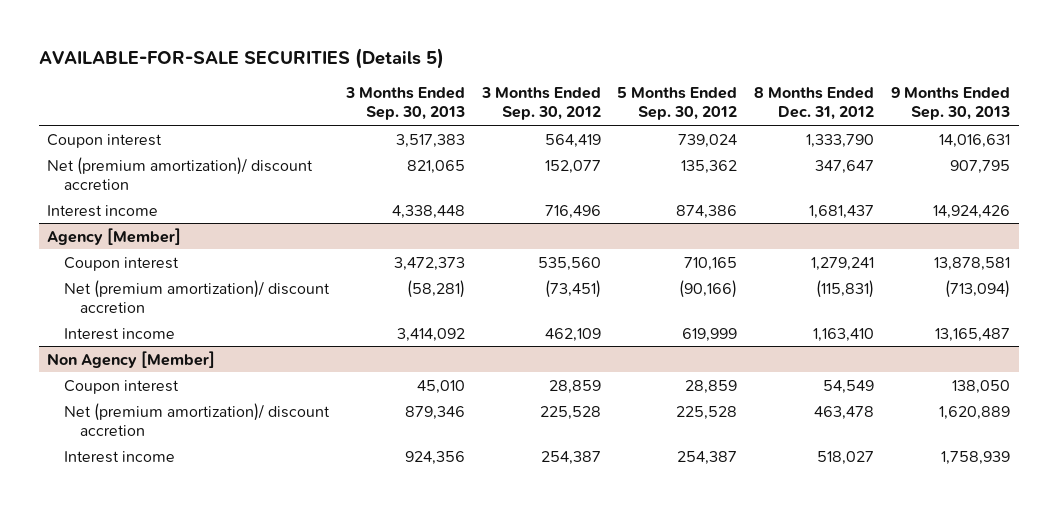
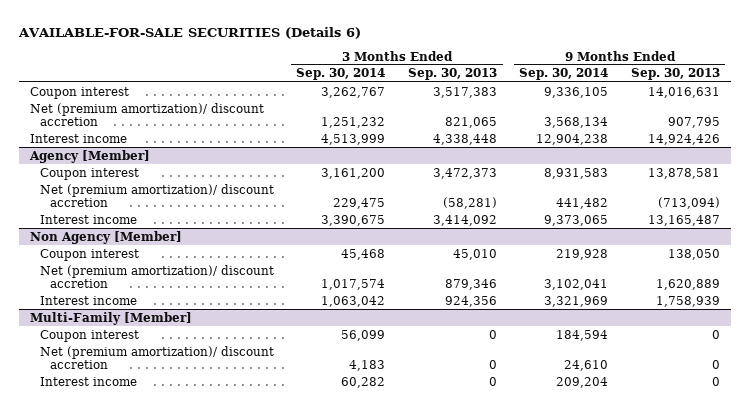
- AVAILABLE-FOR-SALE SECURITIES (Details 5)
+ AVAILABLE-FOR-SALE SECURITIES (Details 6)
- | 3 Months Ended Sep. 30, 2013 | 3 Months Ended Sep. 30, 2012 | 5 Months Ended Sep. 30, 2012 | 8 Months Ended Dec. 31, 2012 | 9 Months Ended Sep. 30, 2013
+ | 3 Months Ended Sep. 30, 2014 | 3 Months Ended Sep. 30, 2013 | 9 Months Ended Sep. 30, 2014 | 9 Months Ended Sep. 30, 2013
+ Multi-Family [Member]
+ Coupon interest | 56,099 | 0 | 184,594 | 0
+ Net (premium amortization)/ discount accretion | 4,183 | 0 | 24,610 | 0
+ Interest income | 60,282 | 0 | 209,204 | 0

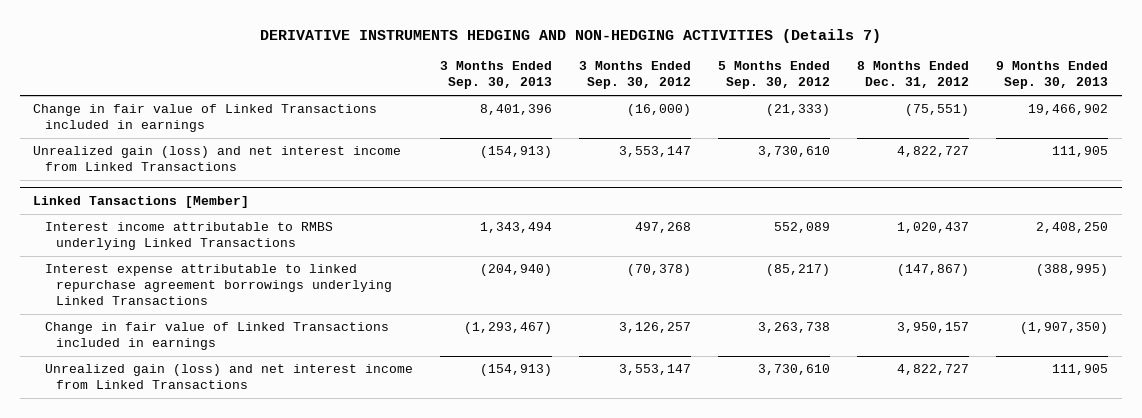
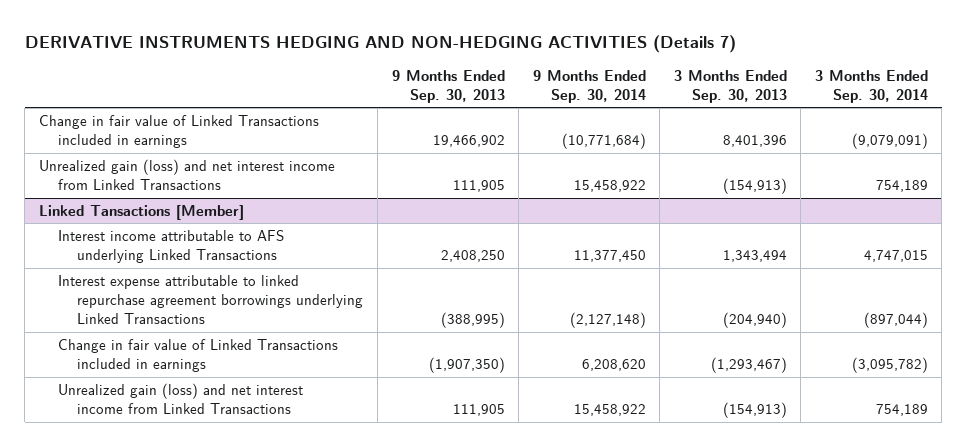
- | 3 Months Ended Sep. 30, 2013 | 3 Months Ended Sep. 30, 2012 | 5 Months Ended Sep. 30, 2012 | 8 Months Ended Dec. 31, 2012 | 9 Months Ended Sep. 30, 2013
+ | 9 Months Ended Sep. 30, 2013 | 9 Months Ended Sep. 30, 2014 | 3 Months Ended Sep. 30, 2013 | 3 Months Ended Sep. 30, 2014
@ Linked Tansactions [Member]
- Interest income attributable to RMBS underlying Linked Transactions | 1,343,494 | 497,268 | 552,089 | 1,020,437 | 2,408,250
+ Interest income attributable to AFS underlying Linked Transactions | 2,408,250 | 11,377,450 | 1,343,494 | 4,747,015

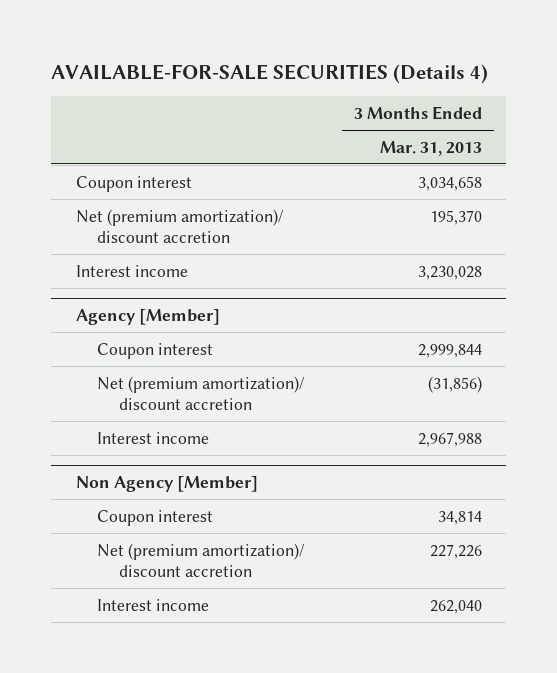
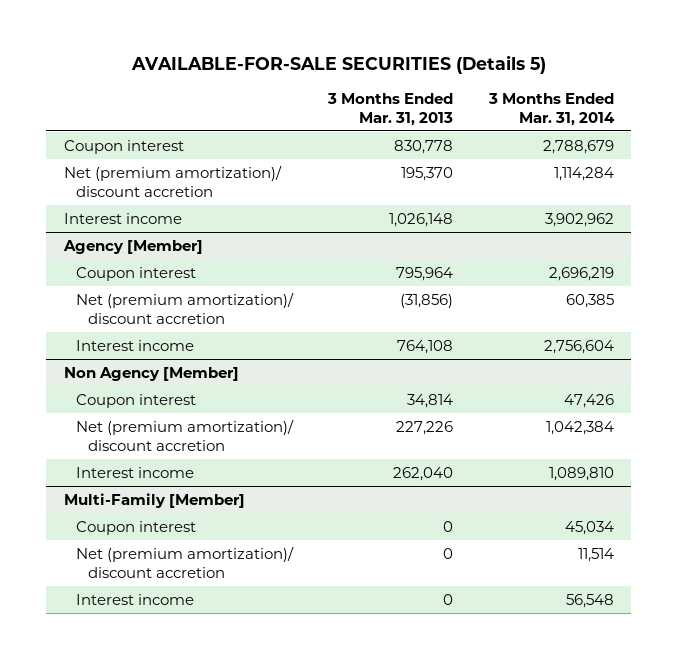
- AVAILABLE-FOR-SALE SECURITIES (Details 4)
+ AVAILABLE-FOR-SALE SECURITIES (Details 5)
- | 3 Months Ended Mar. 31, 2013
+ | 3 Months Ended Mar. 31, 2013 | 3 Months Ended Mar. 31, 2014
- Coupon interest | 3,034,658
+ Coupon interest | 830,778 | 2,788,679
- Interest income | 3,230,028
+ Interest income | 1,026,148 | 3,902,962
@ Agency [Member]
- Coupon interest | 2,999,844
+ Coupon interest | 795,964 | 2,696,219
- Interest income | 2,967,988
+ Interest income | 764,108 | 2,756,604
+ Multi-Family [Member]
+ Coupon interest | 0 | 45,034
+ Net (premium amortization)/ discount accretion | 0 | 11,514
+ Interest income | 0 | 56,548

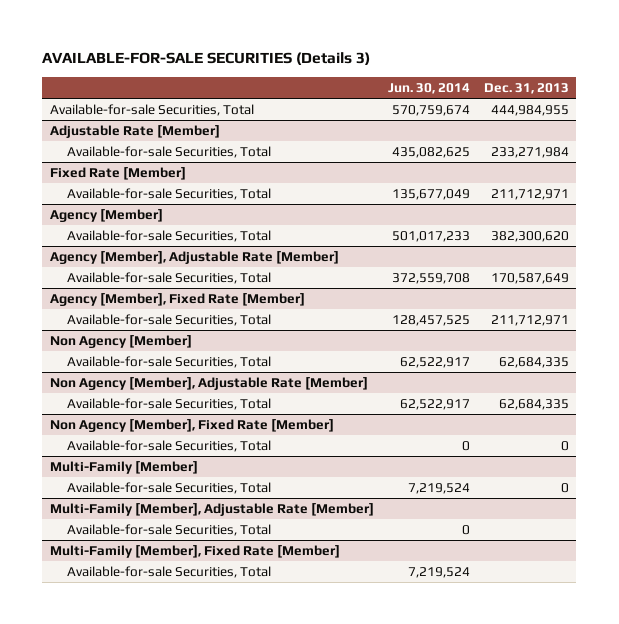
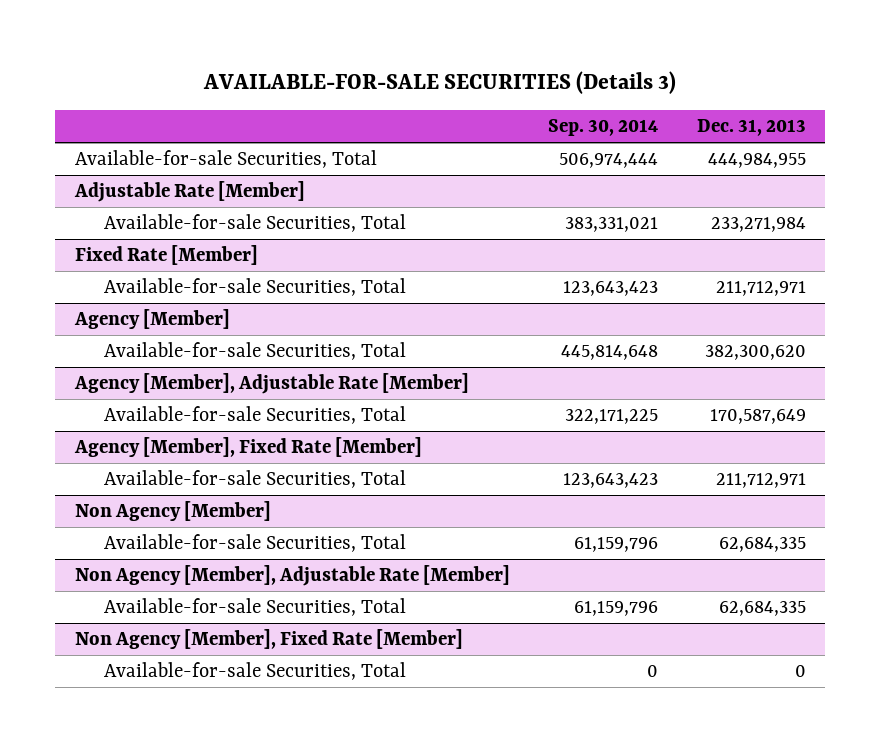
- | Jun. 30, 2014 | Dec. 31, 2013
+ | Sep. 30, 2014 | Dec. 31, 2013
- Multi-Family [Member]
- Available-for-sale Securities, Total | 7,219,524 | 0
- Multi-Family [Member], Adjustable Rate [Member]
- Available-for-sale Securities, Total | 0 |
- Multi-Family [Member], Fixed Rate [Member]
- Available-for-sale Securities, Total | 7,219,524 |

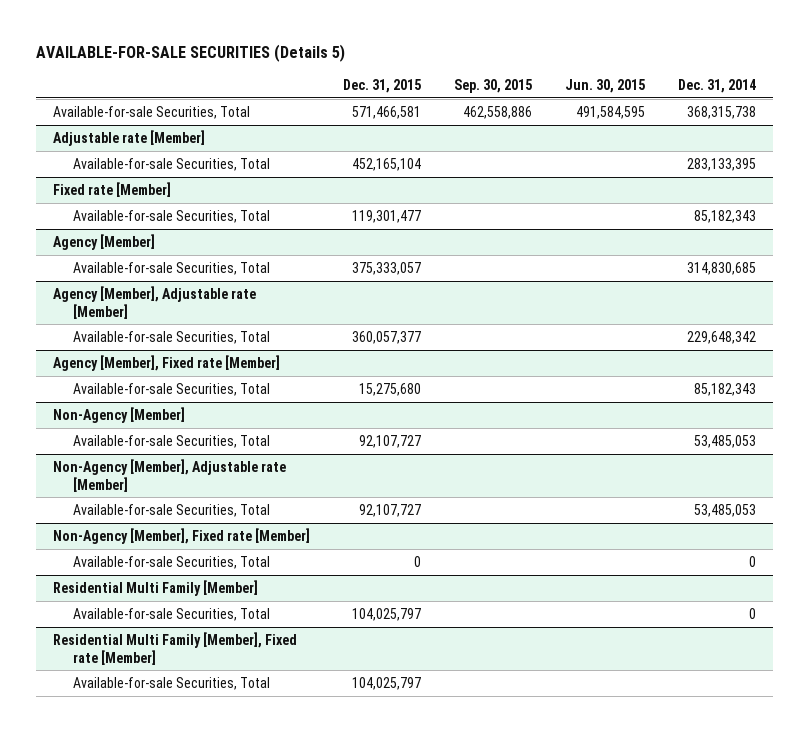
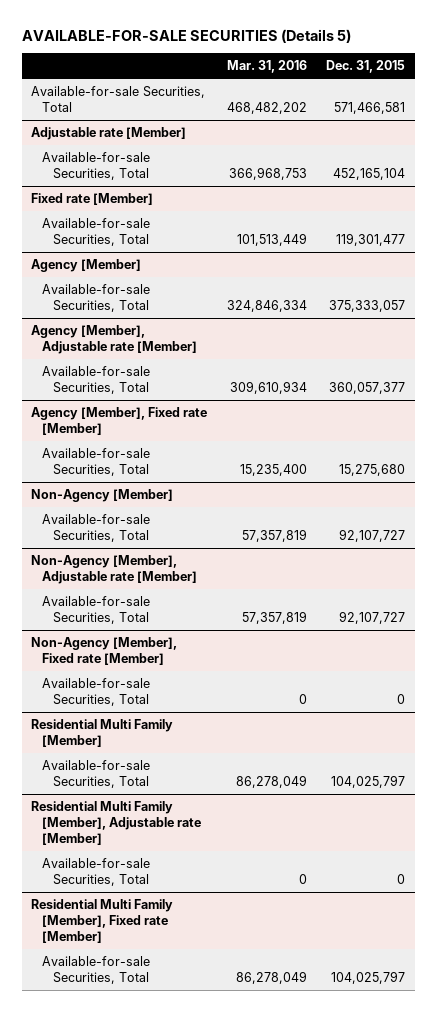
- | Dec. 31, 2015 | Sep. 30, 2015 | Jun. 30, 2015 | Dec. 31, 2014
+ | Mar. 31, 2016 | Dec. 31, 2015
+ Residential Multi Family [Member], Adjustable rate [Member]
+ Available-for-sale Securities, Total | 0 | 0

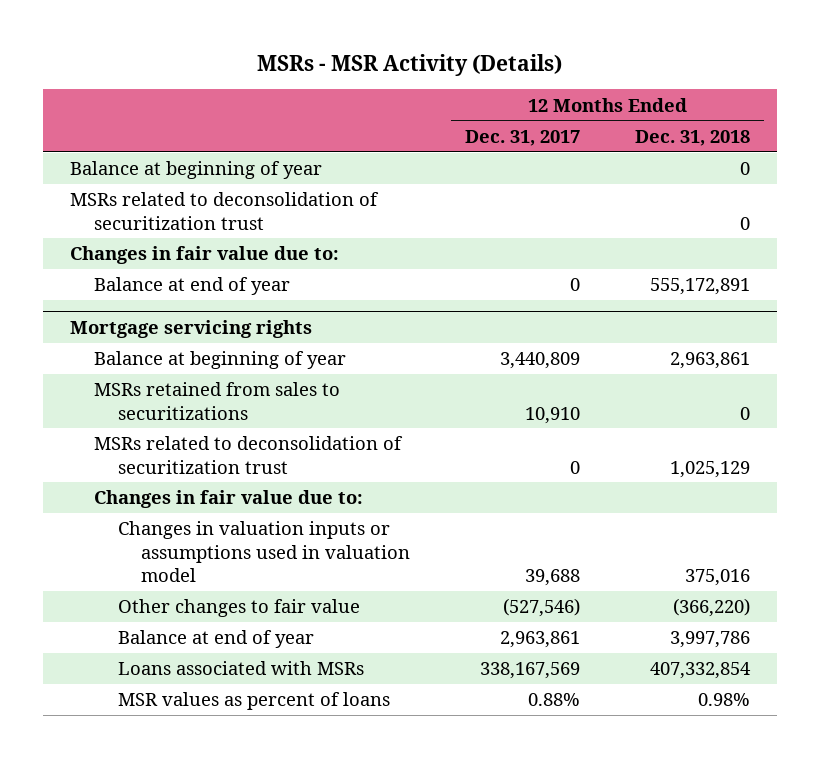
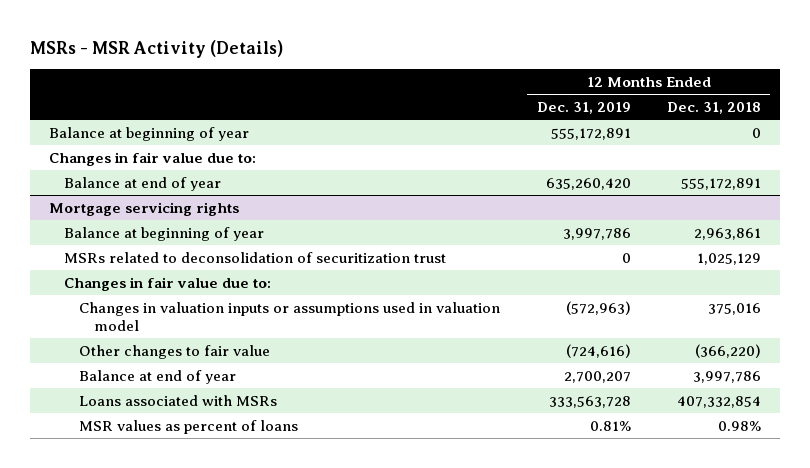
- | 12 Months Ended Dec. 31, 2017 | 12 Months Ended Dec. 31, 2018
+ | 12 Months Ended Dec. 31, 2019 | 12 Months Ended Dec. 31, 2018
- MSRs related to deconsolidation of securitization trust | | 0
@ Mortgage servicing rights
- MSRs retained from sales to securitizations | 10,910 | 0

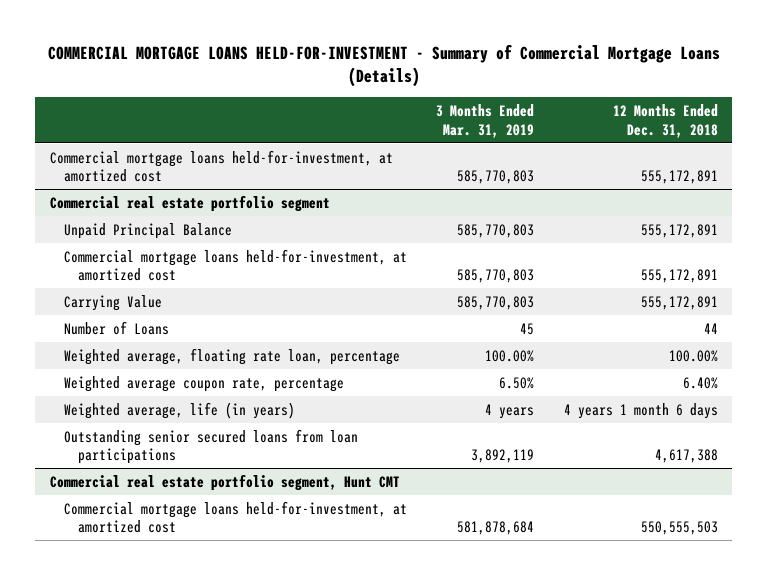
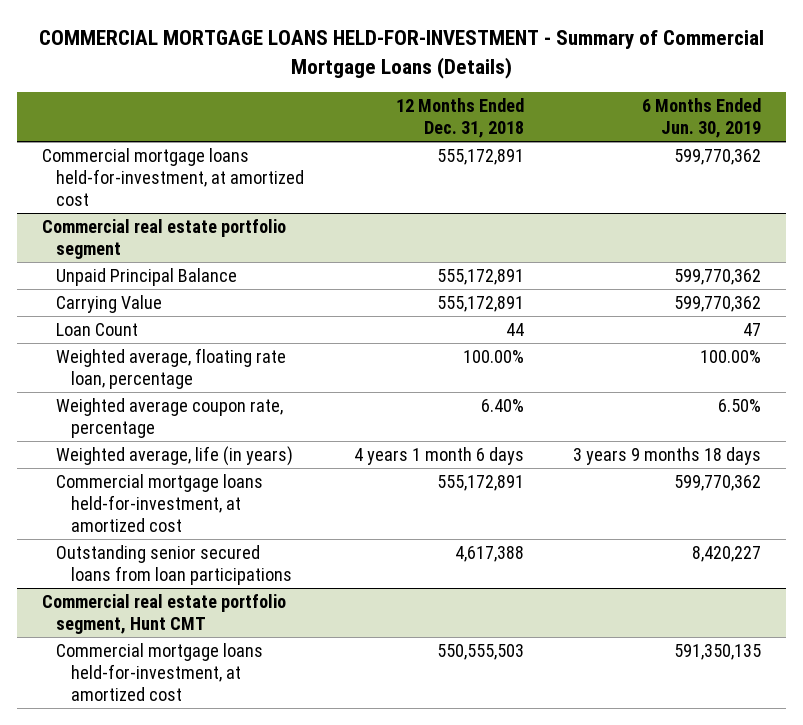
- | 3 Months Ended Mar. 31, 2019 | 12 Months Ended Dec. 31, 2018
+ | 12 Months Ended Dec. 31, 2018 | 6 Months Ended Jun. 30, 2019
@ Commercial real estate portfolio segment
- Number of Loans | 45 | 44
+ Loan Count | 44 | 47
moved down: Commercial mortgage loans held-for-investment, at amortized cost | 555,172,891 | 599,770,362

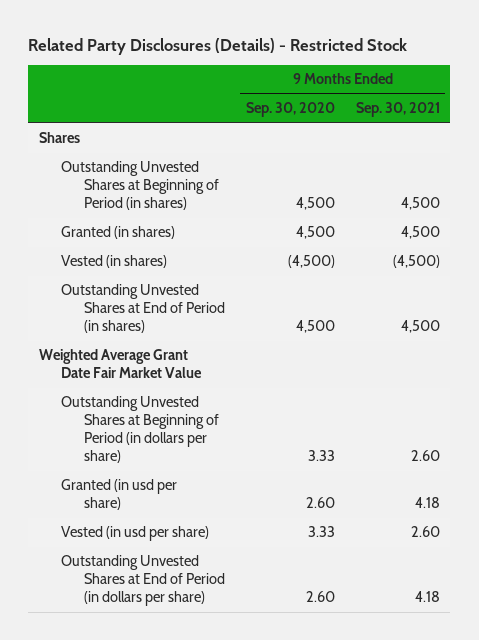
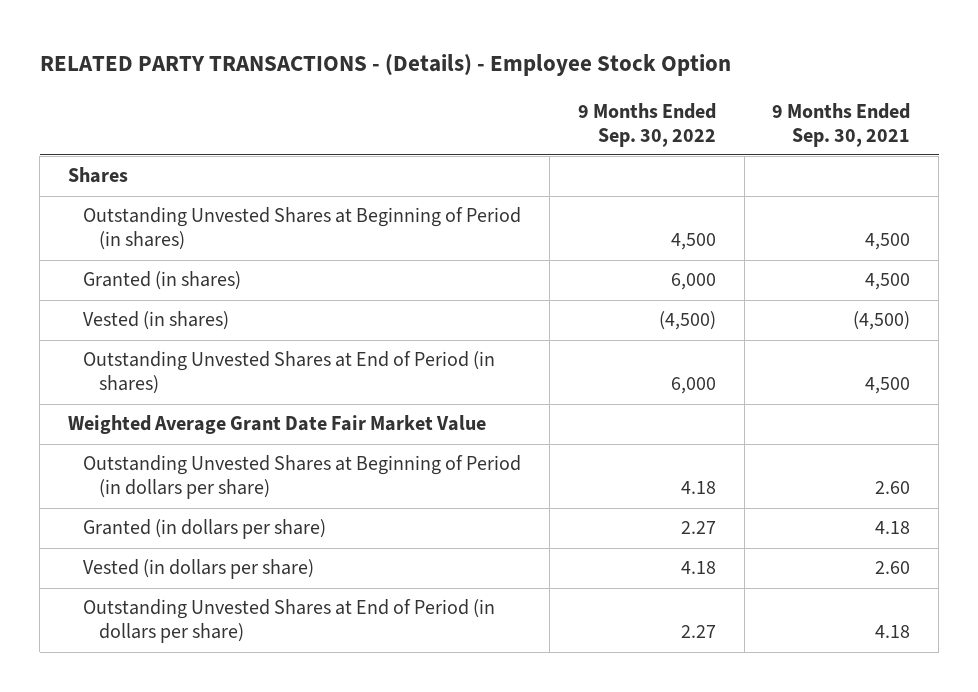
- Related Party Disclosures (Details) - Restricted Stock
+ RELATED PARTY TRANSACTIONS - (Details) - Employee Stock Option
- | 9 Months Ended Sep. 30, 2020 | 9 Months Ended Sep. 30, 2021
+ | 9 Months Ended Sep. 30, 2022 | 9 Months Ended Sep. 30, 2021
- Granted (in usd per share) | 2.60 | 4.18
- Vested (in usd per share) | 3.33 | 2.60
+ Granted (in dollars per share) | 2.27 | 4.18
+ Vested (in dollars per share) | 4.18 | 2.60

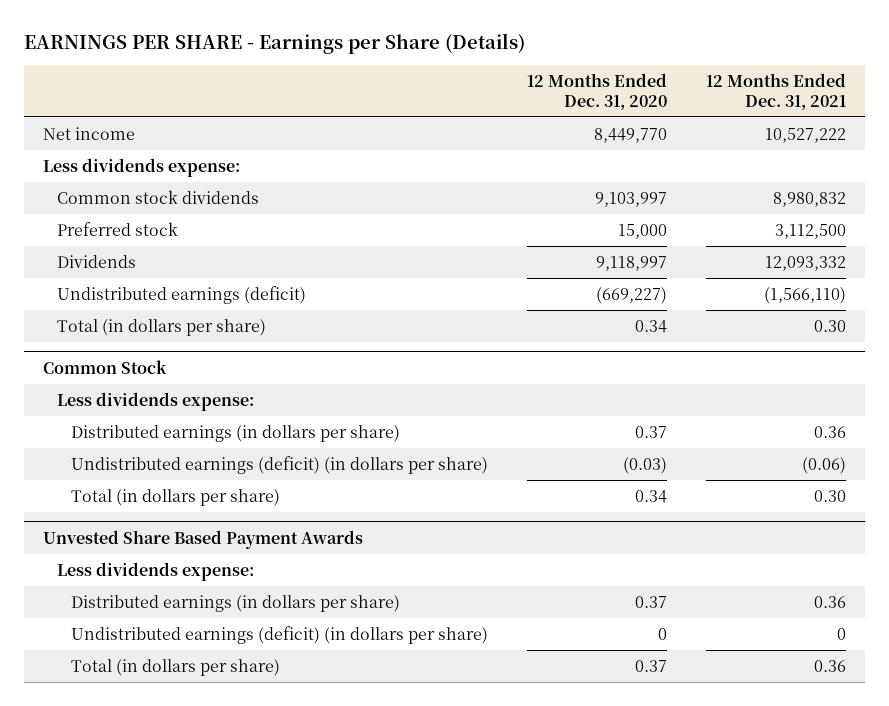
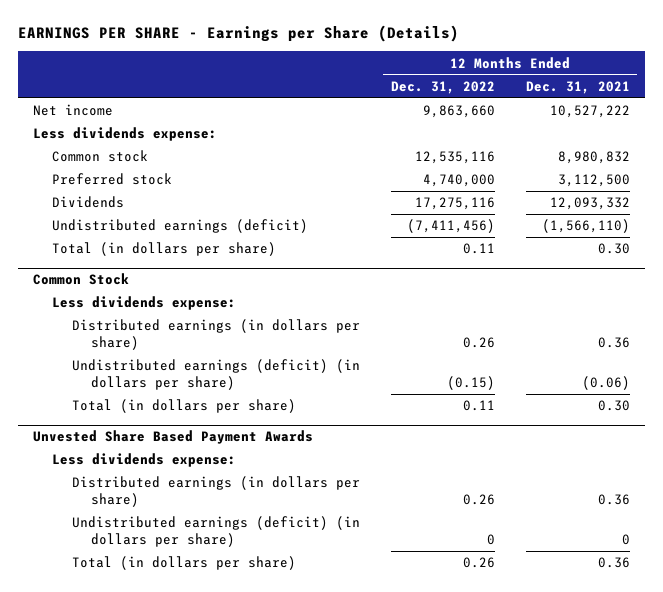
- | 12 Months Ended Dec. 31, 2020 | 12 Months Ended Dec. 31, 2021
+ | 12 Months Ended Dec. 31, 2022 | 12 Months Ended Dec. 31, 2021
- Common stock dividends | 9,103,997 | 8,980,832
+ Common stock | 12,535,116 | 8,980,832

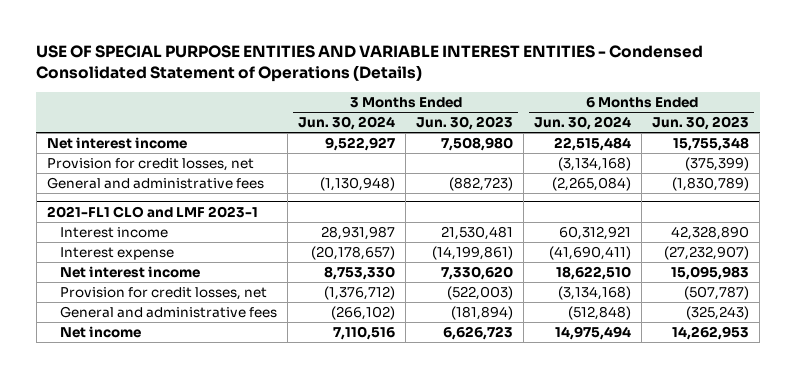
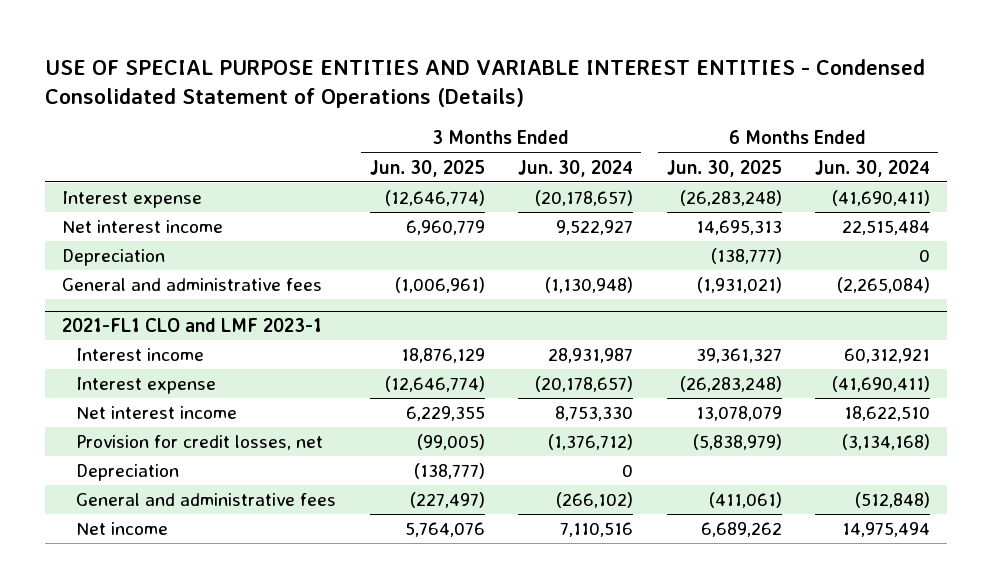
- | 3 Months Ended Jun. 30, 2024 | 3 Months Ended Jun. 30, 2023 | 6 Months Ended Jun. 30, 2024 | 6 Months Ended Jun. 30, 2023
+ | 3 Months Ended Jun. 30, 2025 | 3 Months Ended Jun. 30, 2024 | 6 Months Ended Jun. 30, 2025 | 6 Months Ended Jun. 30, 2024
+ Interest expense | (12,646,774) | (20,178,657) | (26,283,248) | (41,690,411)
- Provision for credit losses, net | | | (3,134,168) | (375,399)
+ Depreciation | | | (138,777) | 0
@ 2021-FL1 CLO and LMF 2023-1
+ Depreciation | (138,777) | 0 | |

